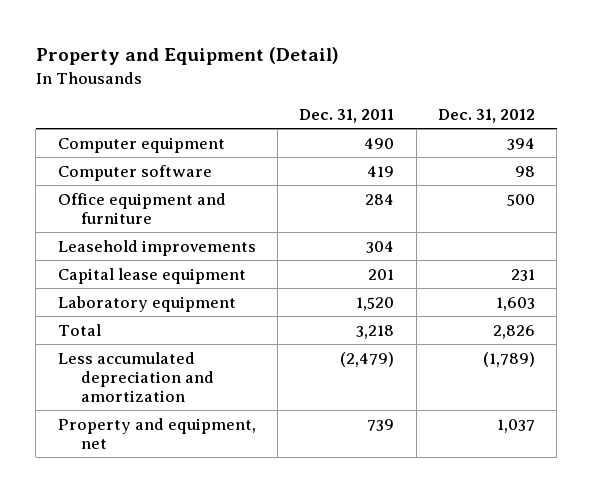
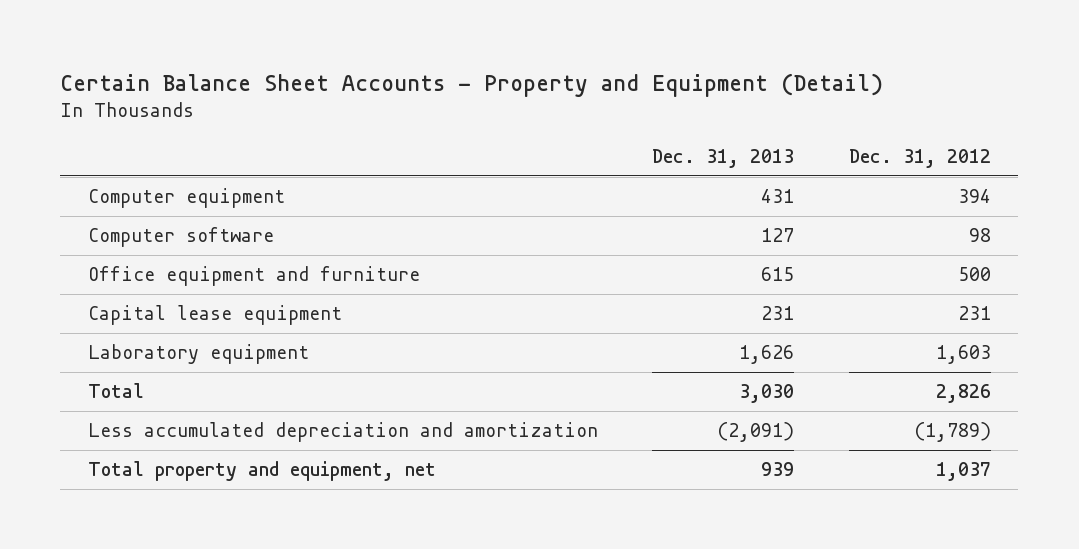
- Property and Equipment (Detail)
+ Certain Balance Sheet Accounts - Property and Equipment (Detail)
- | Dec. 31, 2011 | Dec. 31, 2012
+ | Dec. 31, 2013 | Dec. 31, 2012
- Leasehold improvements | 304 |
- Property and equipment, net | 739 | 1,037
+ Total property and equipment, net | 939 | 1,037

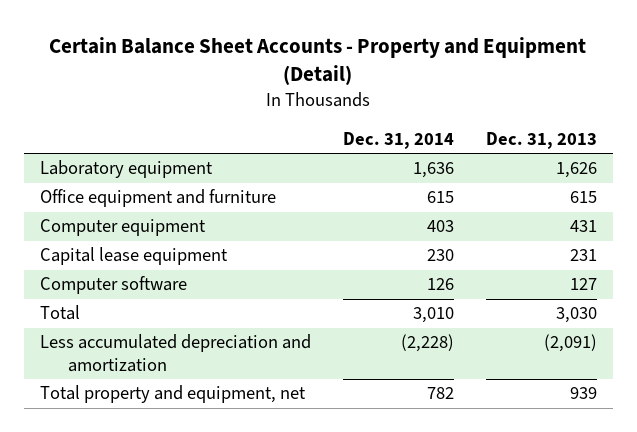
- | Dec. 31, 2013 | Dec. 31, 2012
+ | Dec. 31, 2014 | Dec. 31, 2013
moved up: Laboratory equipment | 1,636 | 1,626
moved down: Computer equipment | 403 | 431
moved down: Computer software | 126 | 127

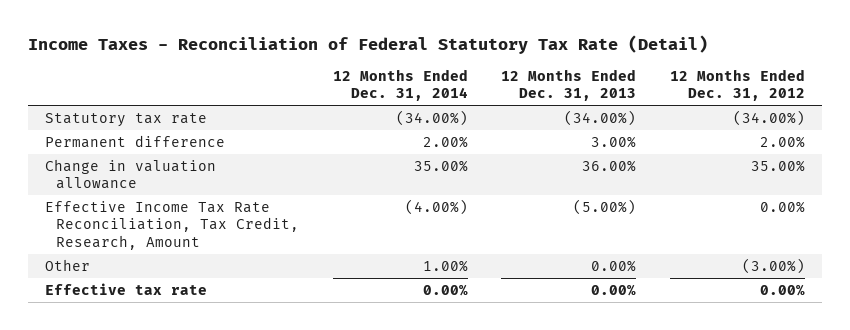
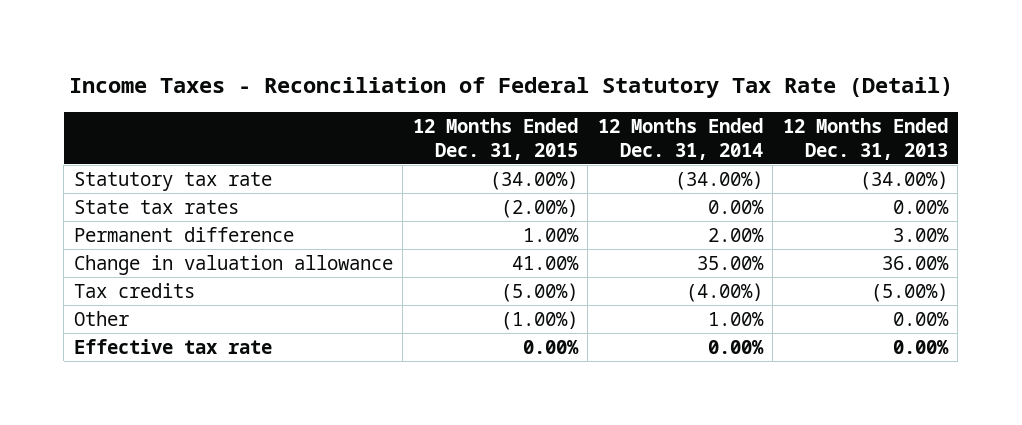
- | 12 Months Ended Dec. 31, 2014 | 12 Months Ended Dec. 31, 2013 | 12 Months Ended Dec. 31, 2012
+ | 12 Months Ended Dec. 31, 2015 | 12 Months Ended Dec. 31, 2014 | 12 Months Ended Dec. 31, 2013
+ State tax rates | (2.00%) | 0.00% | 0.00%
- Effective Income Tax Rate Reconciliation, Tax Credit, Research, Amount | (4.00%) | (5.00%) | 0.00%
+ Tax credits | (5.00%) | (4.00%) | (5.00%)

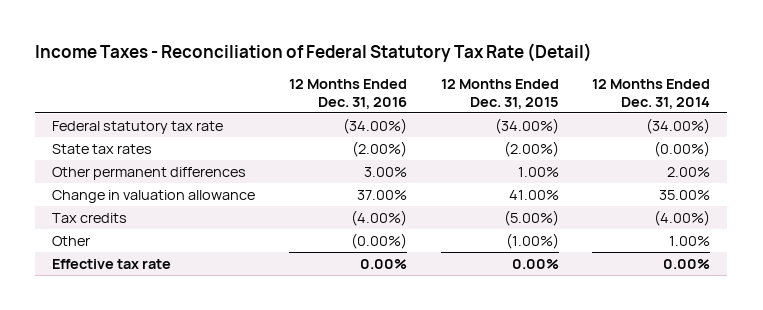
- | 12 Months Ended Dec. 31, 2015 | 12 Months Ended Dec. 31, 2014 | 12 Months Ended Dec. 31, 2013
+ | 12 Months Ended Dec. 31, 2016 | 12 Months Ended Dec. 31, 2015 | 12 Months Ended Dec. 31, 2014
- Statutory tax rate | (34.00%) | (34.00%) | (34.00%)
- State tax rates | (2.00%) | 0.00% | 0.00%
- Permanent difference | 1.00% | 2.00% | 3.00%
+ Federal statutory tax rate | (34.00%) | (34.00%) | (34.00%)
+ State tax rates | (2.00%) | (2.00%) | (0.00%)
+ Other permanent differences | 3.00% | 1.00% | 2.00%

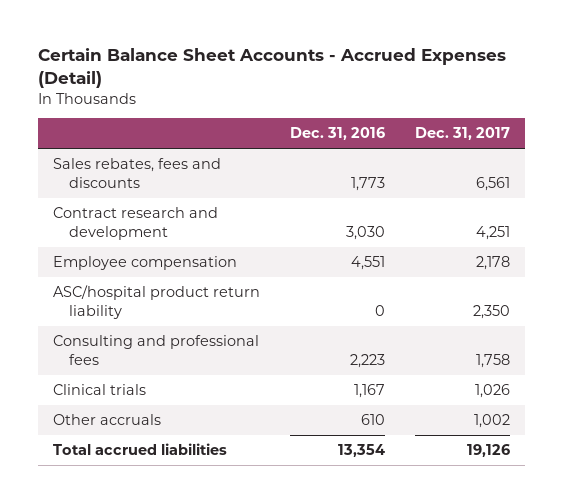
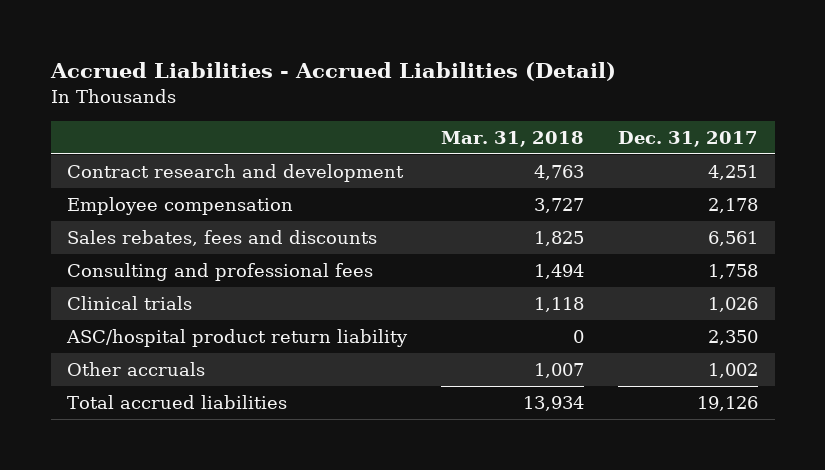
- Certain Balance Sheet Accounts - Accrued Expenses (Detail)
+ Accrued Liabilities - Accrued Liabilities (Detail)
- | Dec. 31, 2016 | Dec. 31, 2017
+ | Mar. 31, 2018 | Dec. 31, 2017
moved down: Sales rebates, fees and discounts | 1,825 | 6,561
moved down: ASC/hospital product return liability | 0 | 2,350

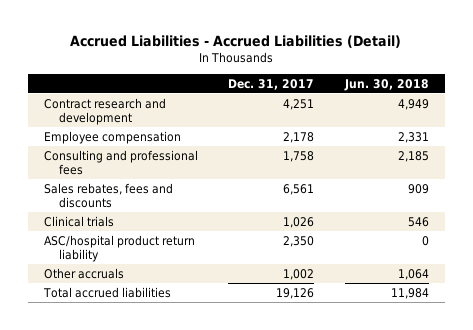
- | Mar. 31, 2018 | Dec. 31, 2017
+ | Dec. 31, 2017 | Jun. 30, 2018
moved down: Sales rebates, fees and discounts | 6,561 | 909

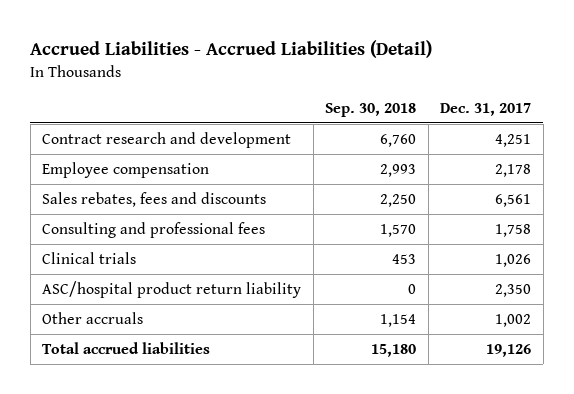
- | Dec. 31, 2017 | Jun. 30, 2018
+ | Sep. 30, 2018 | Dec. 31, 2017
moved down: Consulting and professional fees | 1,570 | 1,758

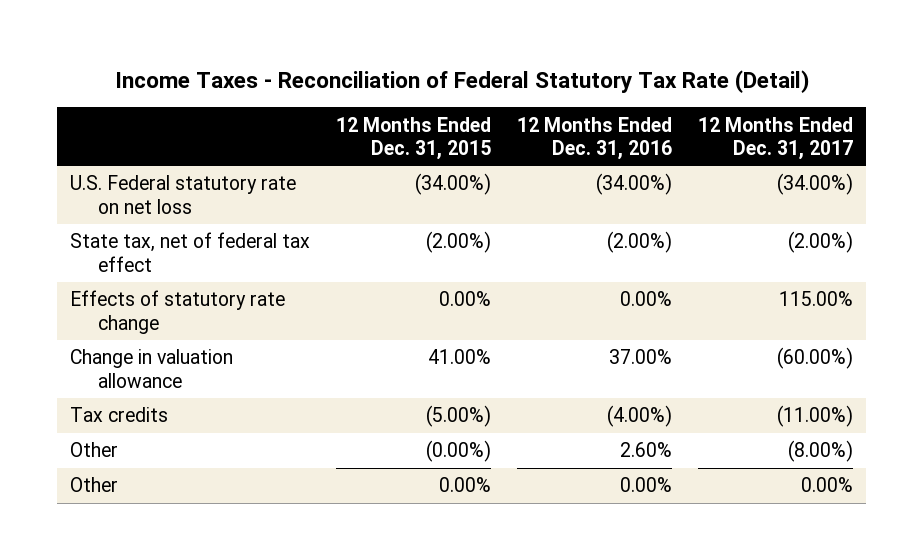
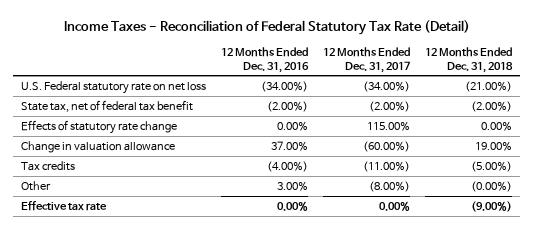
- | 12 Months Ended Dec. 31, 2015 | 12 Months Ended Dec. 31, 2016 | 12 Months Ended Dec. 31, 2017
+ | 12 Months Ended Dec. 31, 2016 | 12 Months Ended Dec. 31, 2017 | 12 Months Ended Dec. 31, 2018
- State tax, net of federal tax effect | (2.00%) | (2.00%) | (2.00%)
+ State tax, net of federal tax benefit | (2.00%) | (2.00%) | (2.00%)
- Other | (0.00%) | 2.60% | (8.00%)
- Other | 0.00% | 0.00% | 0.00%
+ Other | 3.00% | (8.00%) | (0.00%)
+ Effective tax rate | 0.00% | 0.00% | (9.00%)

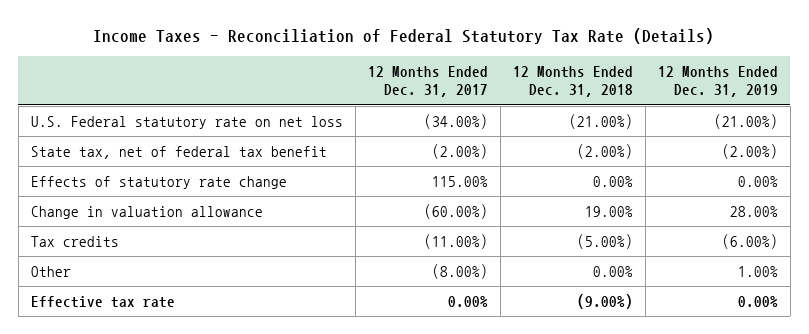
- Income Taxes - Reconciliation of Federal Statutory Tax Rate (Detail)
+ Income Taxes - Reconciliation of Federal Statutory Tax Rate (Details)
- | 12 Months Ended Dec. 31, 2016 | 12 Months Ended Dec. 31, 2017 | 12 Months Ended Dec. 31, 2018
+ | 12 Months Ended Dec. 31, 2017 | 12 Months Ended Dec. 31, 2018 | 12 Months Ended Dec. 31, 2019
- Other | 3.00% | (8.00%) | (0.00%)
+ Other | (8.00%) | 0.00% | 1.00%

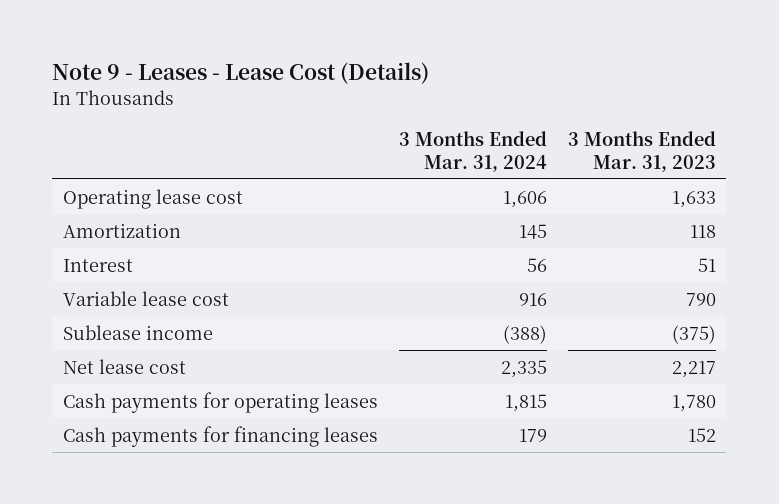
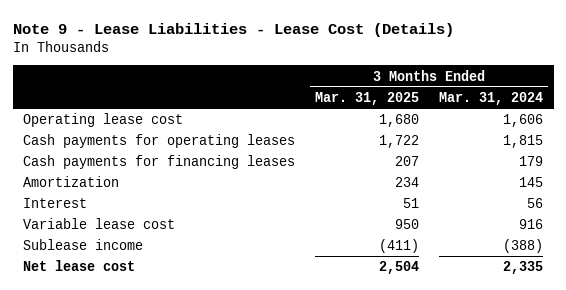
- Note 9 - Leases - Lease Cost (Details)
+ Note 9 - Lease Liabilities - Lease Cost (Details)
- | 3 Months Ended Mar. 31, 2024 | 3 Months Ended Mar. 31, 2023
+ | 3 Months Ended Mar. 31, 2025 | 3 Months Ended Mar. 31, 2024
moved up: Cash payments for operating leases | 1,722 | 1,815
moved up: Cash payments for financing leases | 207 | 179

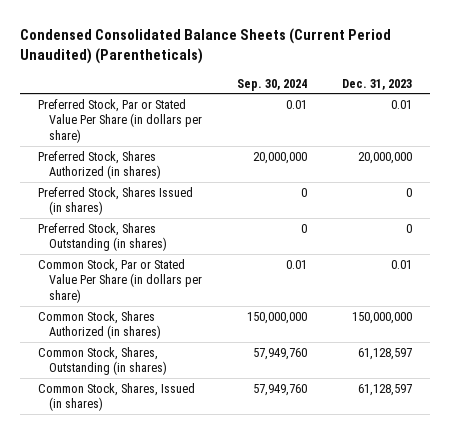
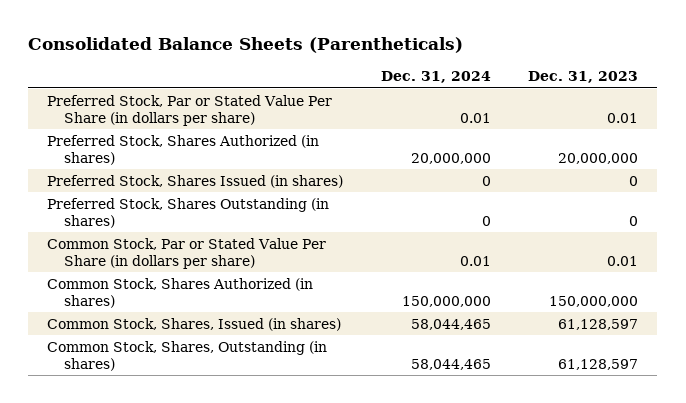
- Condensed Consolidated Balance Sheets (Current Period Unaudited) (Parentheticals)
+ Consolidated Balance Sheets (Parentheticals)
- | Sep. 30, 2024 | Dec. 31, 2023
+ | Dec. 31, 2024 | Dec. 31, 2023
moved down: Common Stock, Shares, Outstanding (in shares) | 58,044,465 | 61,128,597

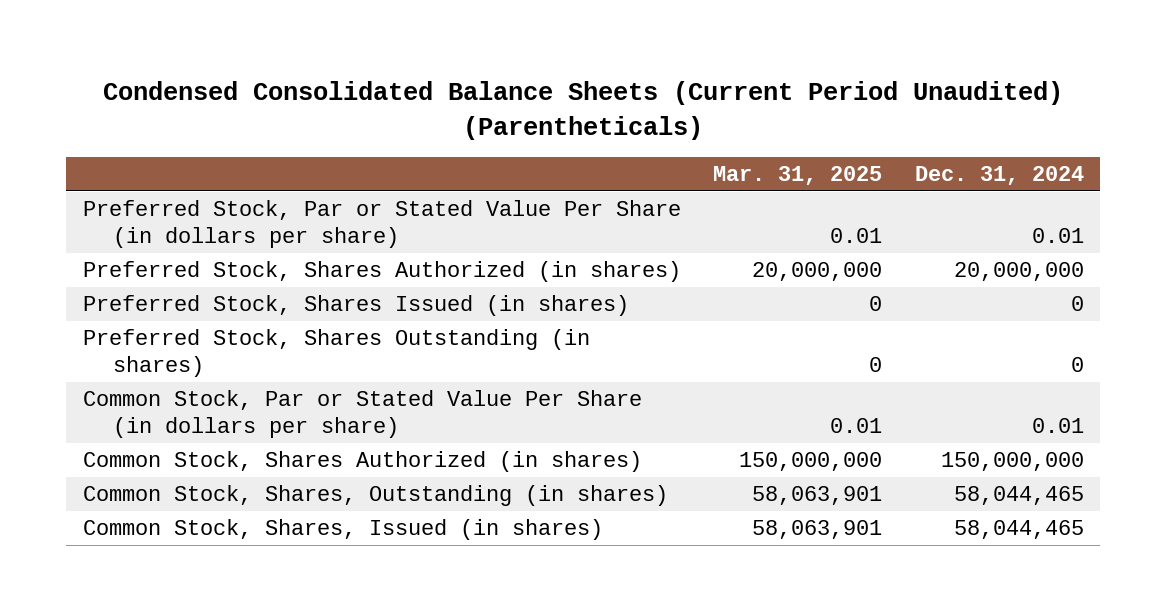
- Consolidated Balance Sheets (Parentheticals)
+ Condensed Consolidated Balance Sheets (Current Period Unaudited) (Parentheticals)
- | Dec. 31, 2024 | Dec. 31, 2023
+ | Mar. 31, 2025 | Dec. 31, 2024
moved down: Common Stock, Shares, Issued (in shares) | 58,063,901 | 58,044,465

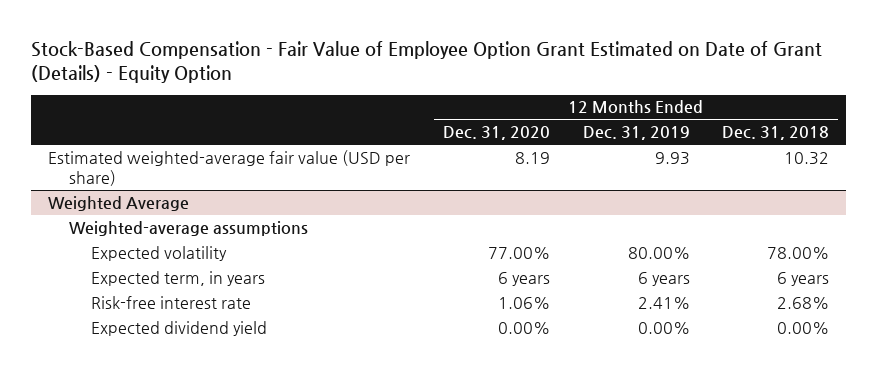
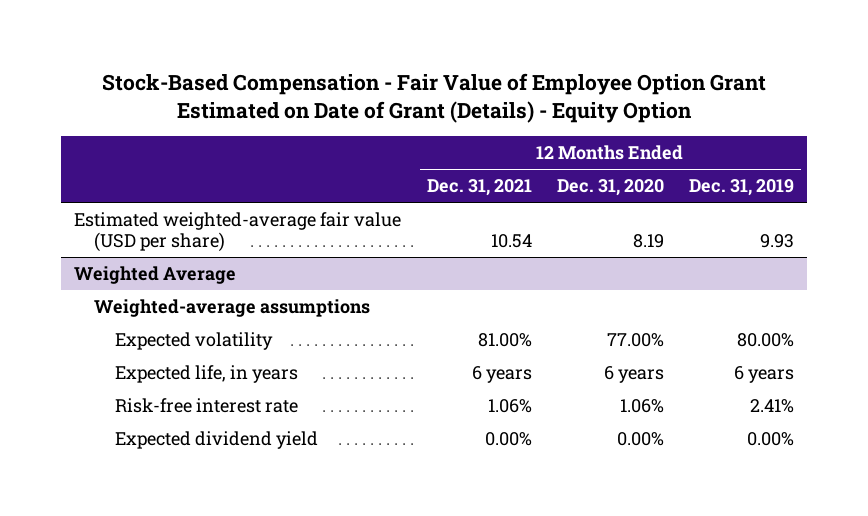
- | 12 Months Ended Dec. 31, 2020 | 12 Months Ended Dec. 31, 2019 | 12 Months Ended Dec. 31, 2018
+ | 12 Months Ended Dec. 31, 2021 | 12 Months Ended Dec. 31, 2020 | 12 Months Ended Dec. 31, 2019
@ Weighted Average
- Expected term, in years | 6 years | 6 years | 6 years
+ Expected life, in years | 6 years | 6 years | 6 years

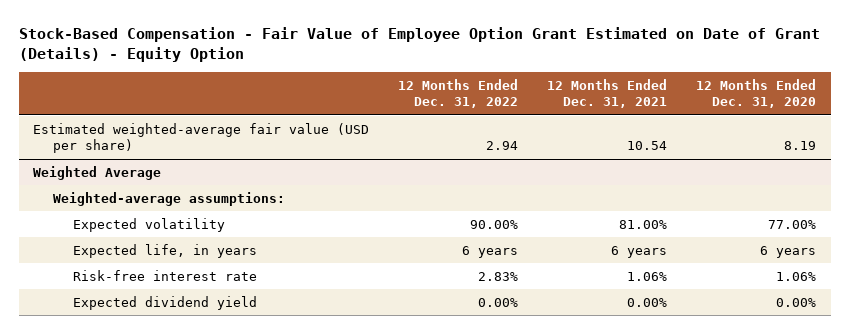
- | 12 Months Ended Dec. 31, 2021 | 12 Months Ended Dec. 31, 2020 | 12 Months Ended Dec. 31, 2019
+ | 12 Months Ended Dec. 31, 2022 | 12 Months Ended Dec. 31, 2021 | 12 Months Ended Dec. 31, 2020
@ Weighted Average
- Weighted-average assumptions
+ Weighted-average assumptions:

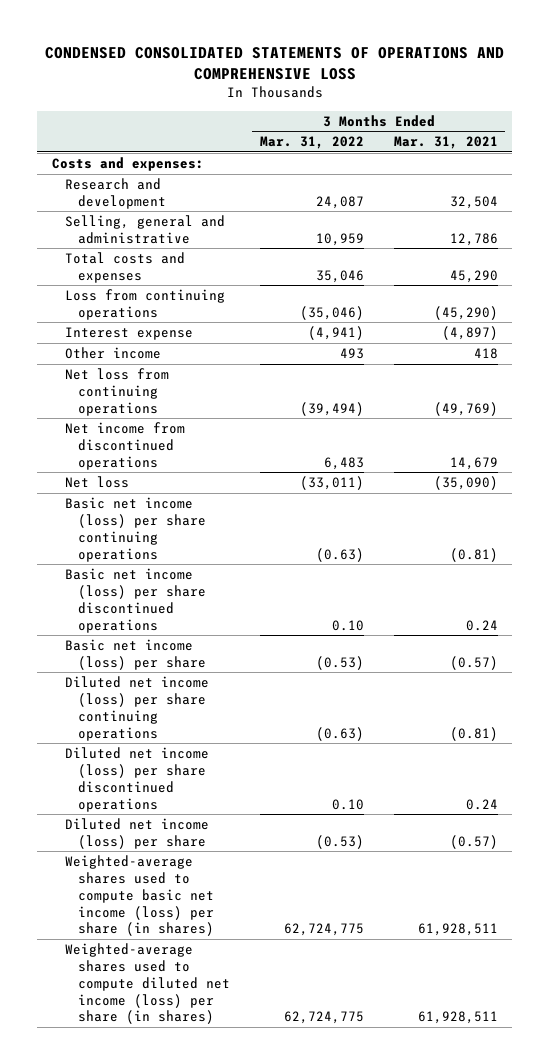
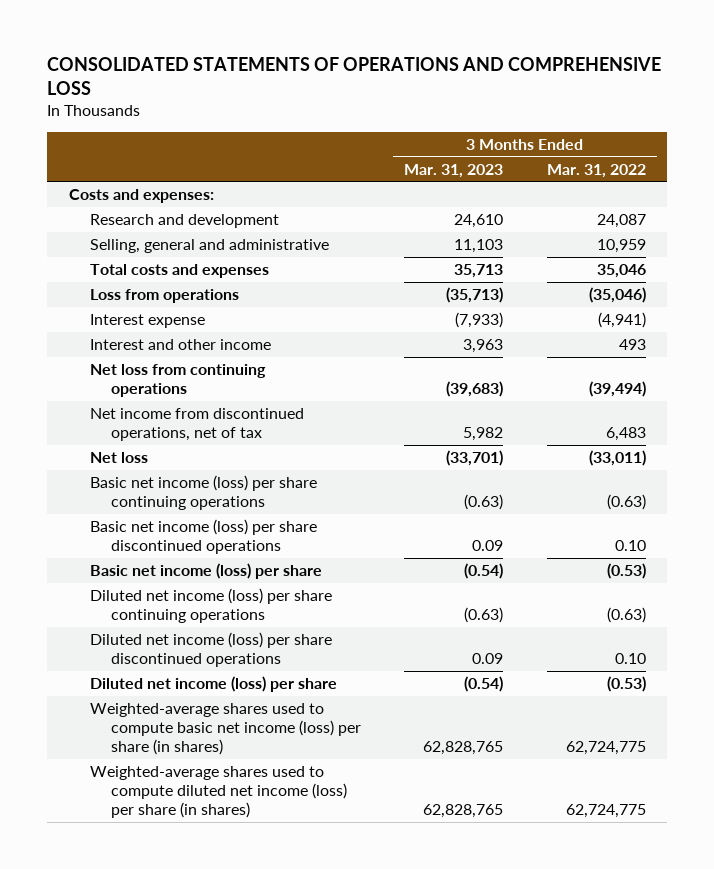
- CONDENSED CONSOLIDATED STATEMENTS OF OPERATIONS AND COMPREHENSIVE LOSS
+ CONSOLIDATED STATEMENTS OF OPERATIONS AND COMPREHENSIVE LOSS
- | 3 Months Ended Mar. 31, 2022 | 3 Months Ended Mar. 31, 2021
+ | 3 Months Ended Mar. 31, 2023 | 3 Months Ended Mar. 31, 2022
- Loss from continuing operations | (35,046) | (45,290)
+ Loss from operations | (35,713) | (35,046)
- Other income | 493 | 418
+ Interest and other income | 3,963 | 493
- Net income from discontinued operations | 6,483 | 14,679
+ Net income from discontinued operations, net of tax | 5,982 | 6,483

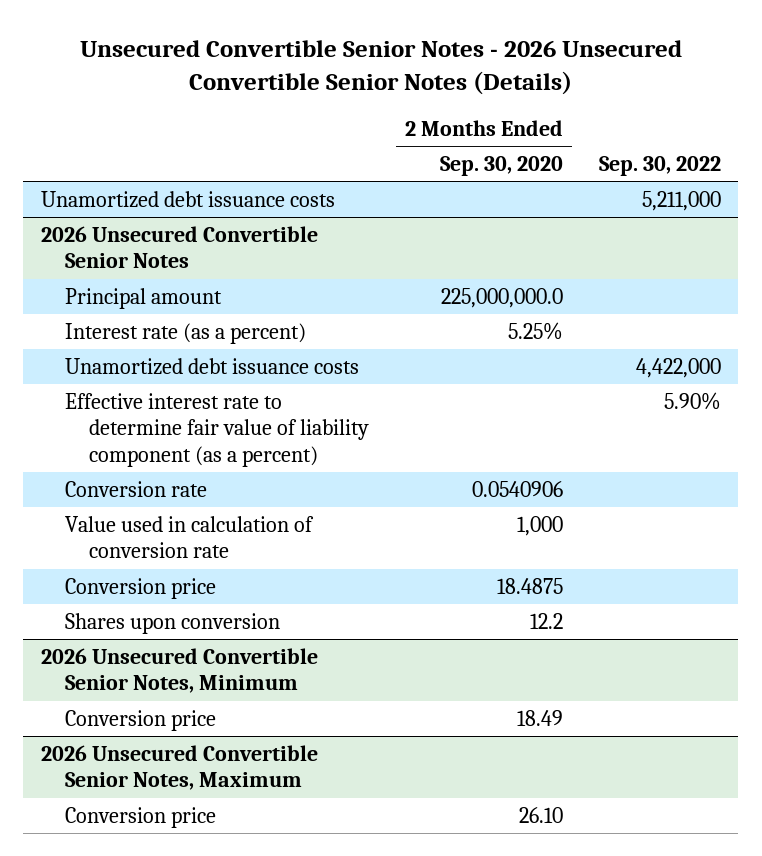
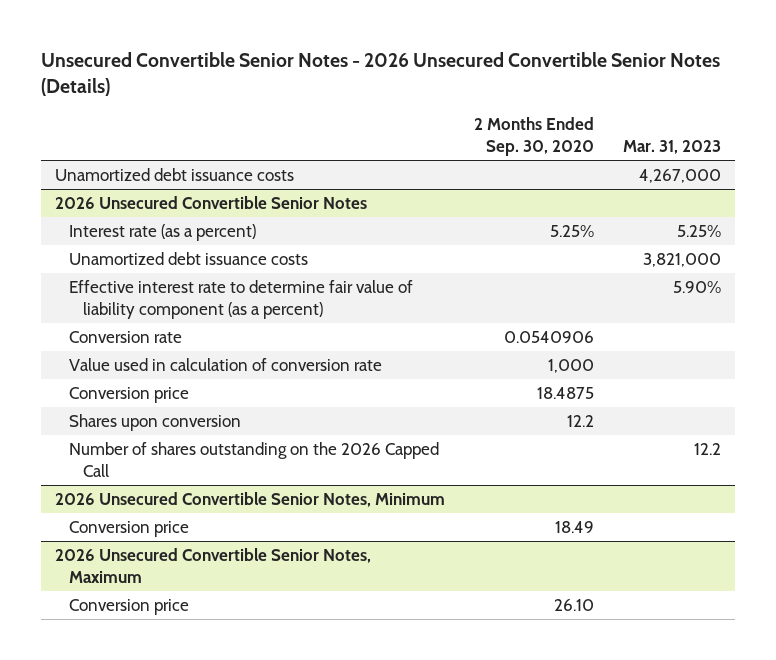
- | 2 Months Ended Sep. 30, 2020 | Sep. 30, 2022
+ | 2 Months Ended Sep. 30, 2020 | Mar. 31, 2023
@ 2026 Unsecured Convertible Senior Notes
- Principal amount | 225,000,000.0 |
+ Number of shares outstanding on the 2026 Capped Call | | 12.2

